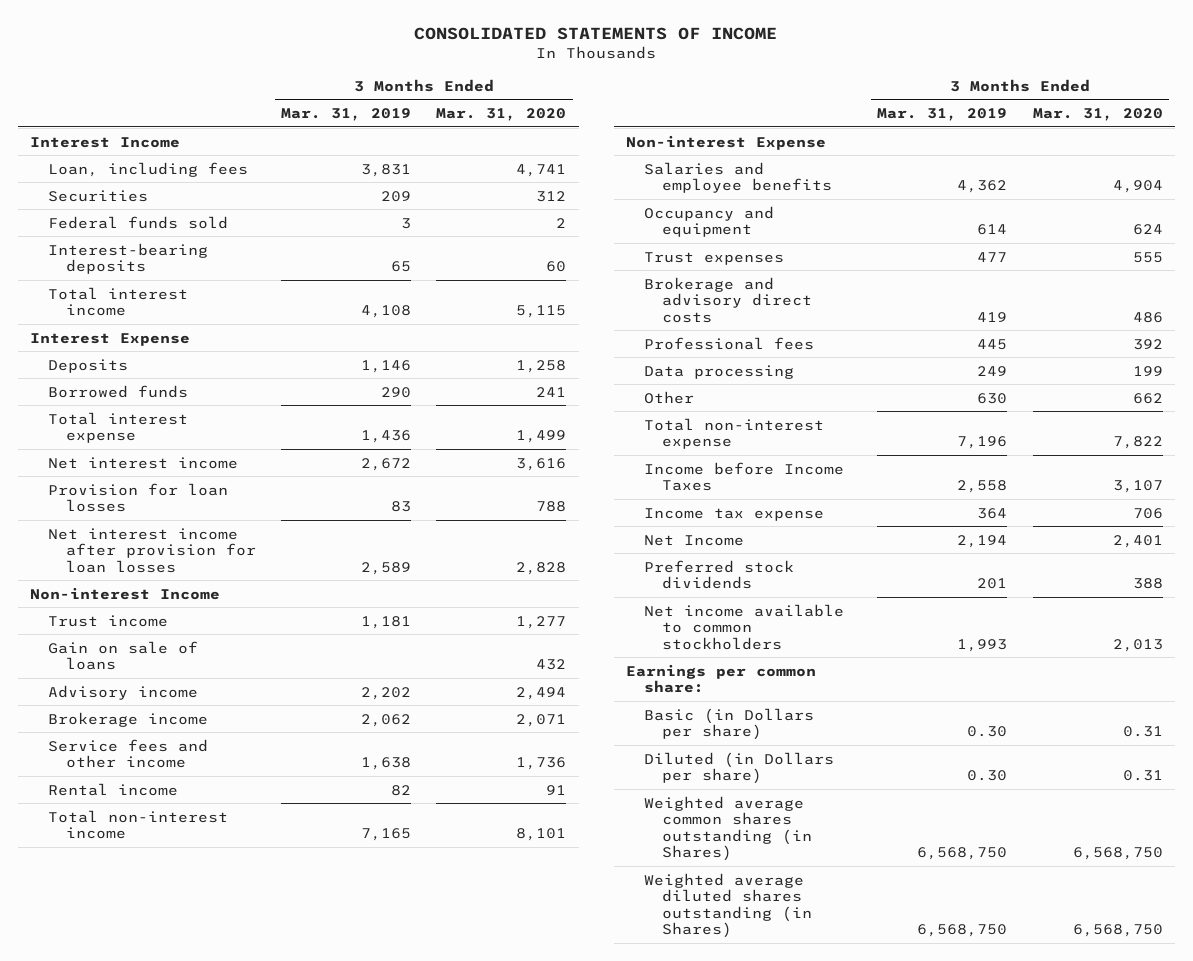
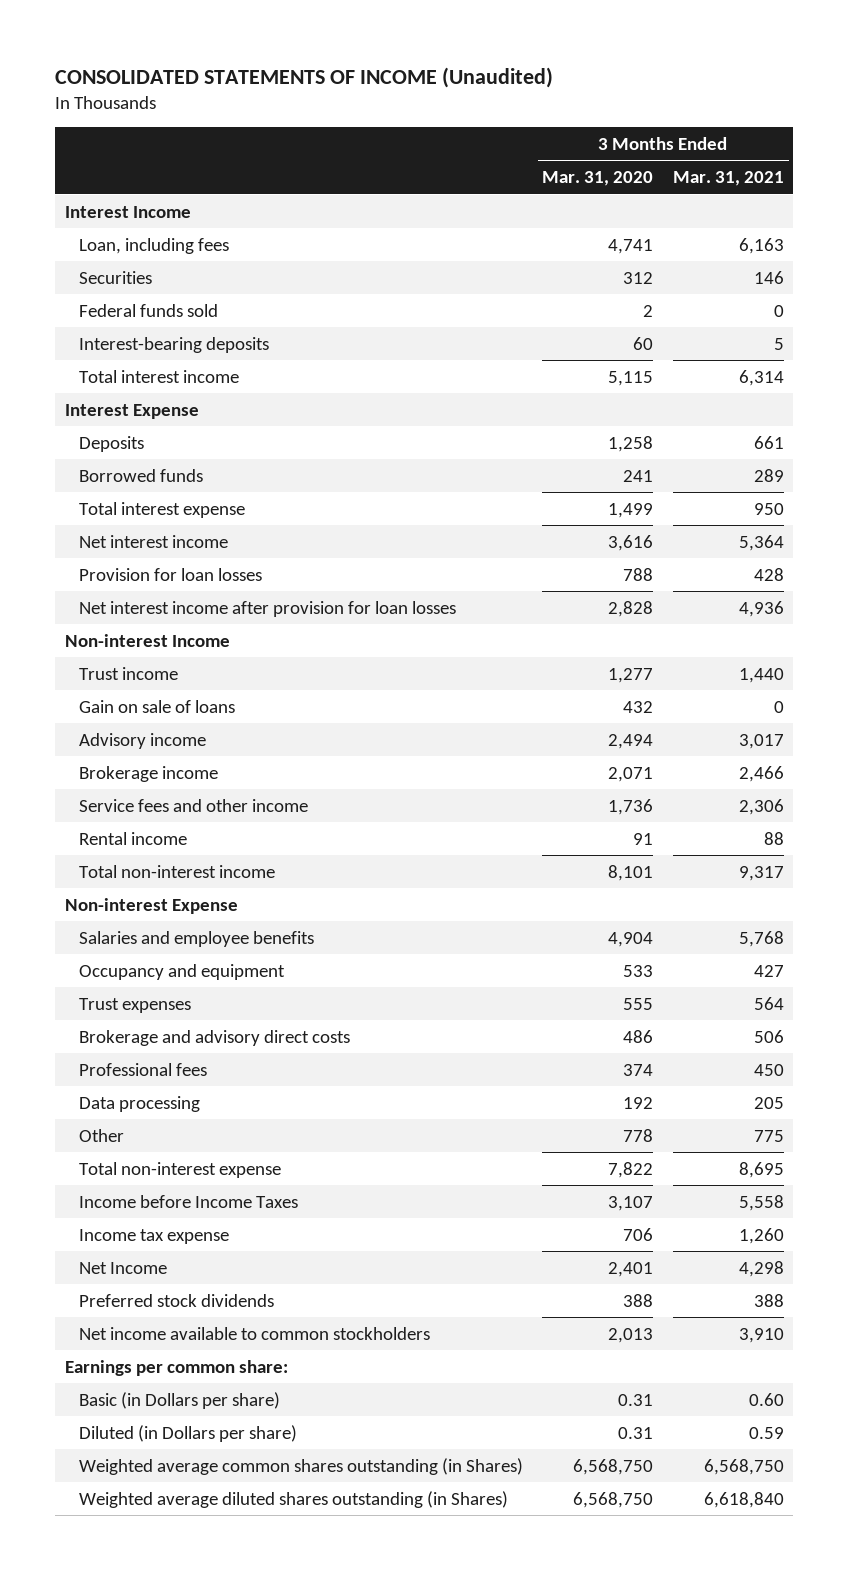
- CONSOLIDATED STATEMENTS OF INCOME
+ CONSOLIDATED STATEMENTS OF INCOME (Unaudited)
- | 3 Months Ended Mar. 31, 2019 | 3 Months Ended Mar. 31, 2020
+ | 3 Months Ended Mar. 31, 2020 | 3 Months Ended Mar. 31, 2021
- Occupancy and equipment | 614 | 624
+ Occupancy and equipment | 533 | 427
- Professional fees | 445 | 392
- Data processing | 249 | 199
- Other | 630 | 662
+ Professional fees | 374 | 450
+ Data processing | 192 | 205
+ Other | 778 | 775

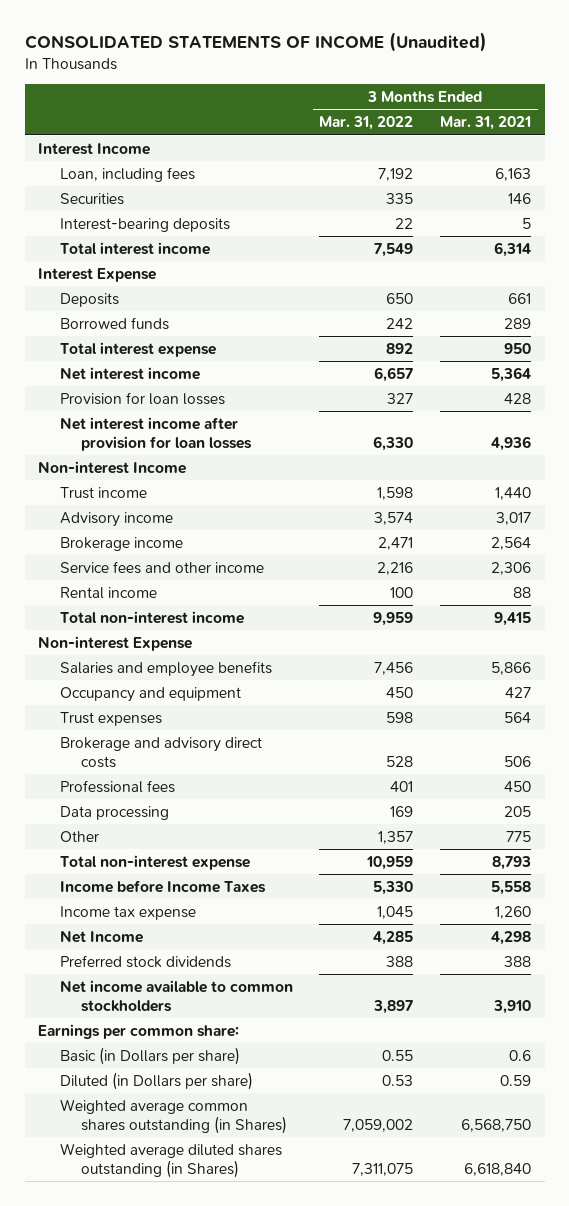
- | 3 Months Ended Mar. 31, 2020 | 3 Months Ended Mar. 31, 2021
+ | 3 Months Ended Mar. 31, 2022 | 3 Months Ended Mar. 31, 2021
- Federal funds sold | 2 | 0
- Gain on sale of loans | 432 | 0
- Brokerage income | 2,071 | 2,466
+ Brokerage income | 2,471 | 2,564
- Total non-interest income | 8,101 | 9,317
+ Total non-interest income | 9,959 | 9,415
- Salaries and employee benefits | 4,904 | 5,768
+ Salaries and employee benefits | 7,456 | 5,866
- Total non-interest expense | 7,822 | 8,695
+ Total non-interest expense | 10,959 | 8,793
- Basic (in Dollars per share) | 0.31 | 0.60
+ Basic (in Dollars per share) | 0.55 | 0.6

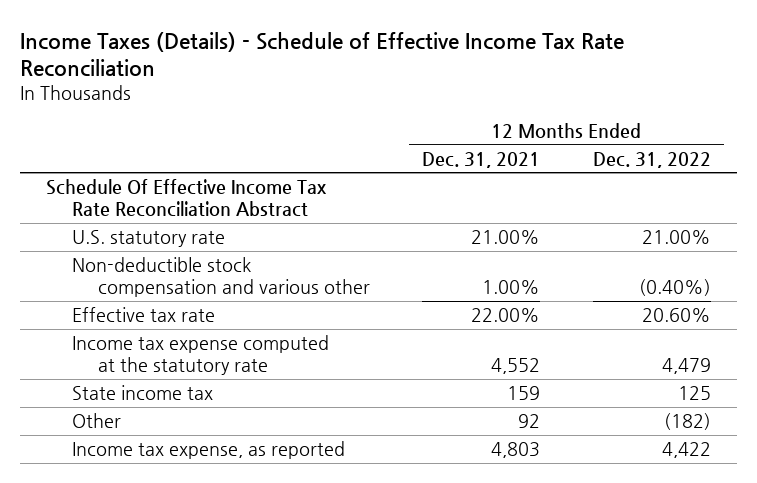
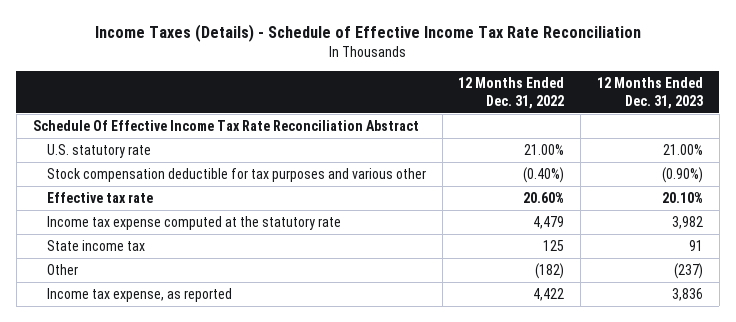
- | 12 Months Ended Dec. 31, 2021 | 12 Months Ended Dec. 31, 2022
+ | 12 Months Ended Dec. 31, 2022 | 12 Months Ended Dec. 31, 2023
- Non-deductible stock compensation and various other | 1.00% | (0.40%)
+ Stock compensation deductible for tax purposes and various other | (0.40%) | (0.90%)

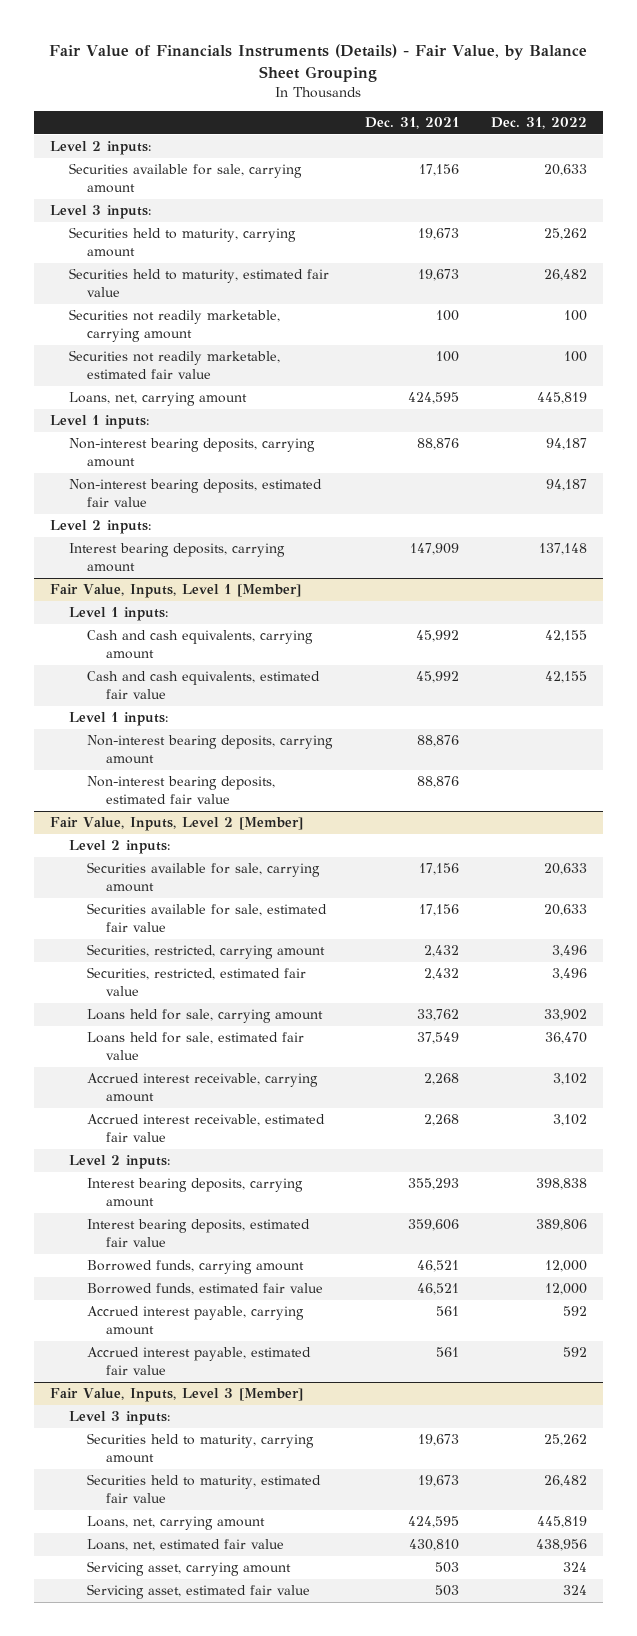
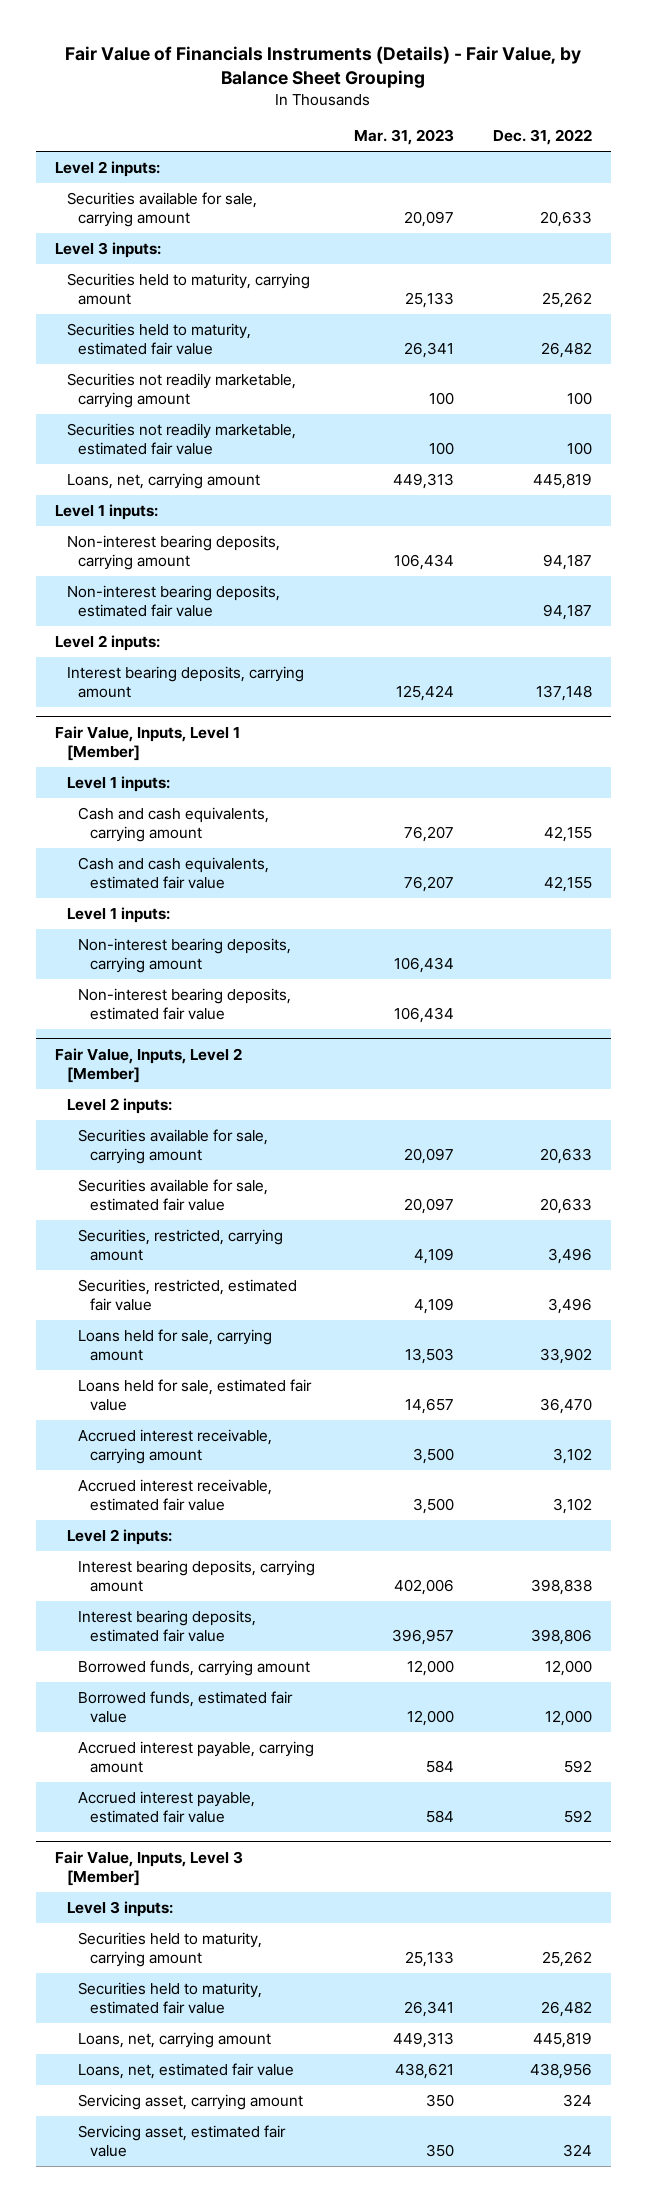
- | Dec. 31, 2021 | Dec. 31, 2022
+ | Mar. 31, 2023 | Dec. 31, 2022
@ Fair Value, Inputs, Level 2 [Member]
- Interest bearing deposits, estimated fair value | 359,606 | 389,806
+ Interest bearing deposits, estimated fair value | 396,957 | 398,806

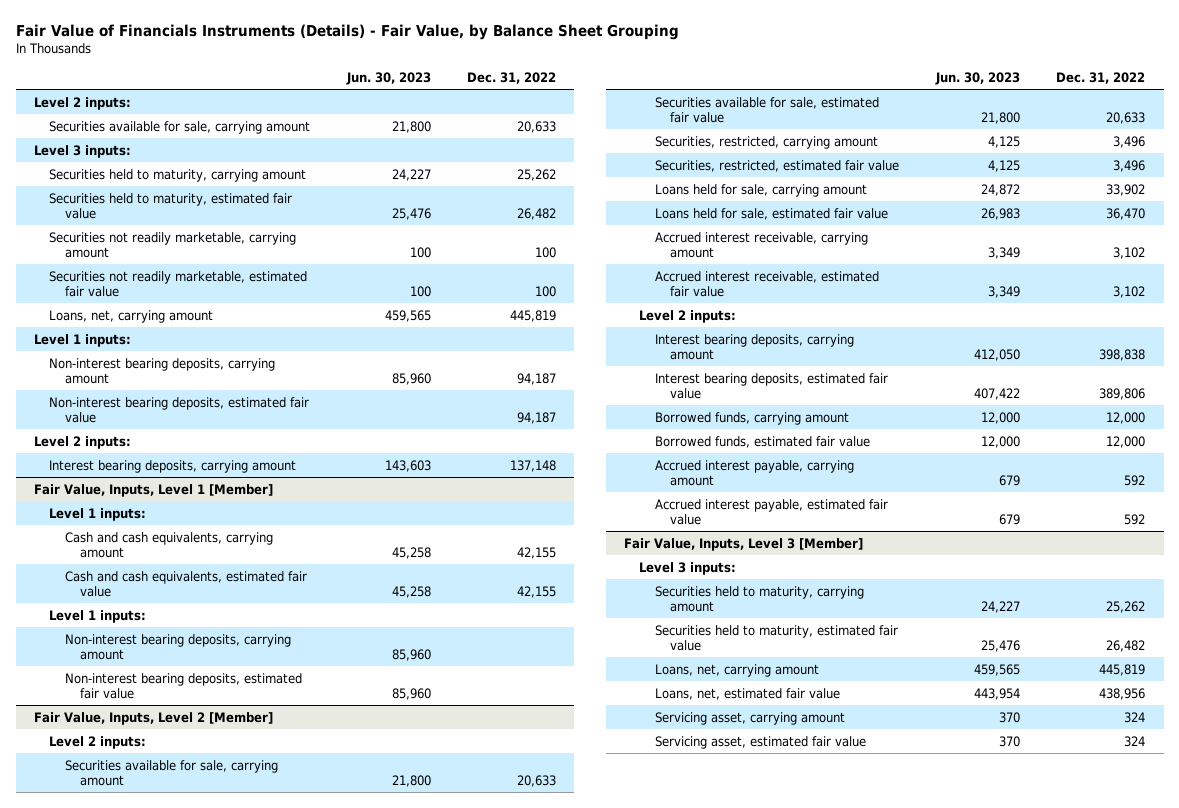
- | Mar. 31, 2023 | Dec. 31, 2022
+ | Jun. 30, 2023 | Dec. 31, 2022
@ Fair Value, Inputs, Level 2 [Member]
- Interest bearing deposits, estimated fair value | 396,957 | 398,806
+ Interest bearing deposits, estimated fair value | 407,422 | 389,806

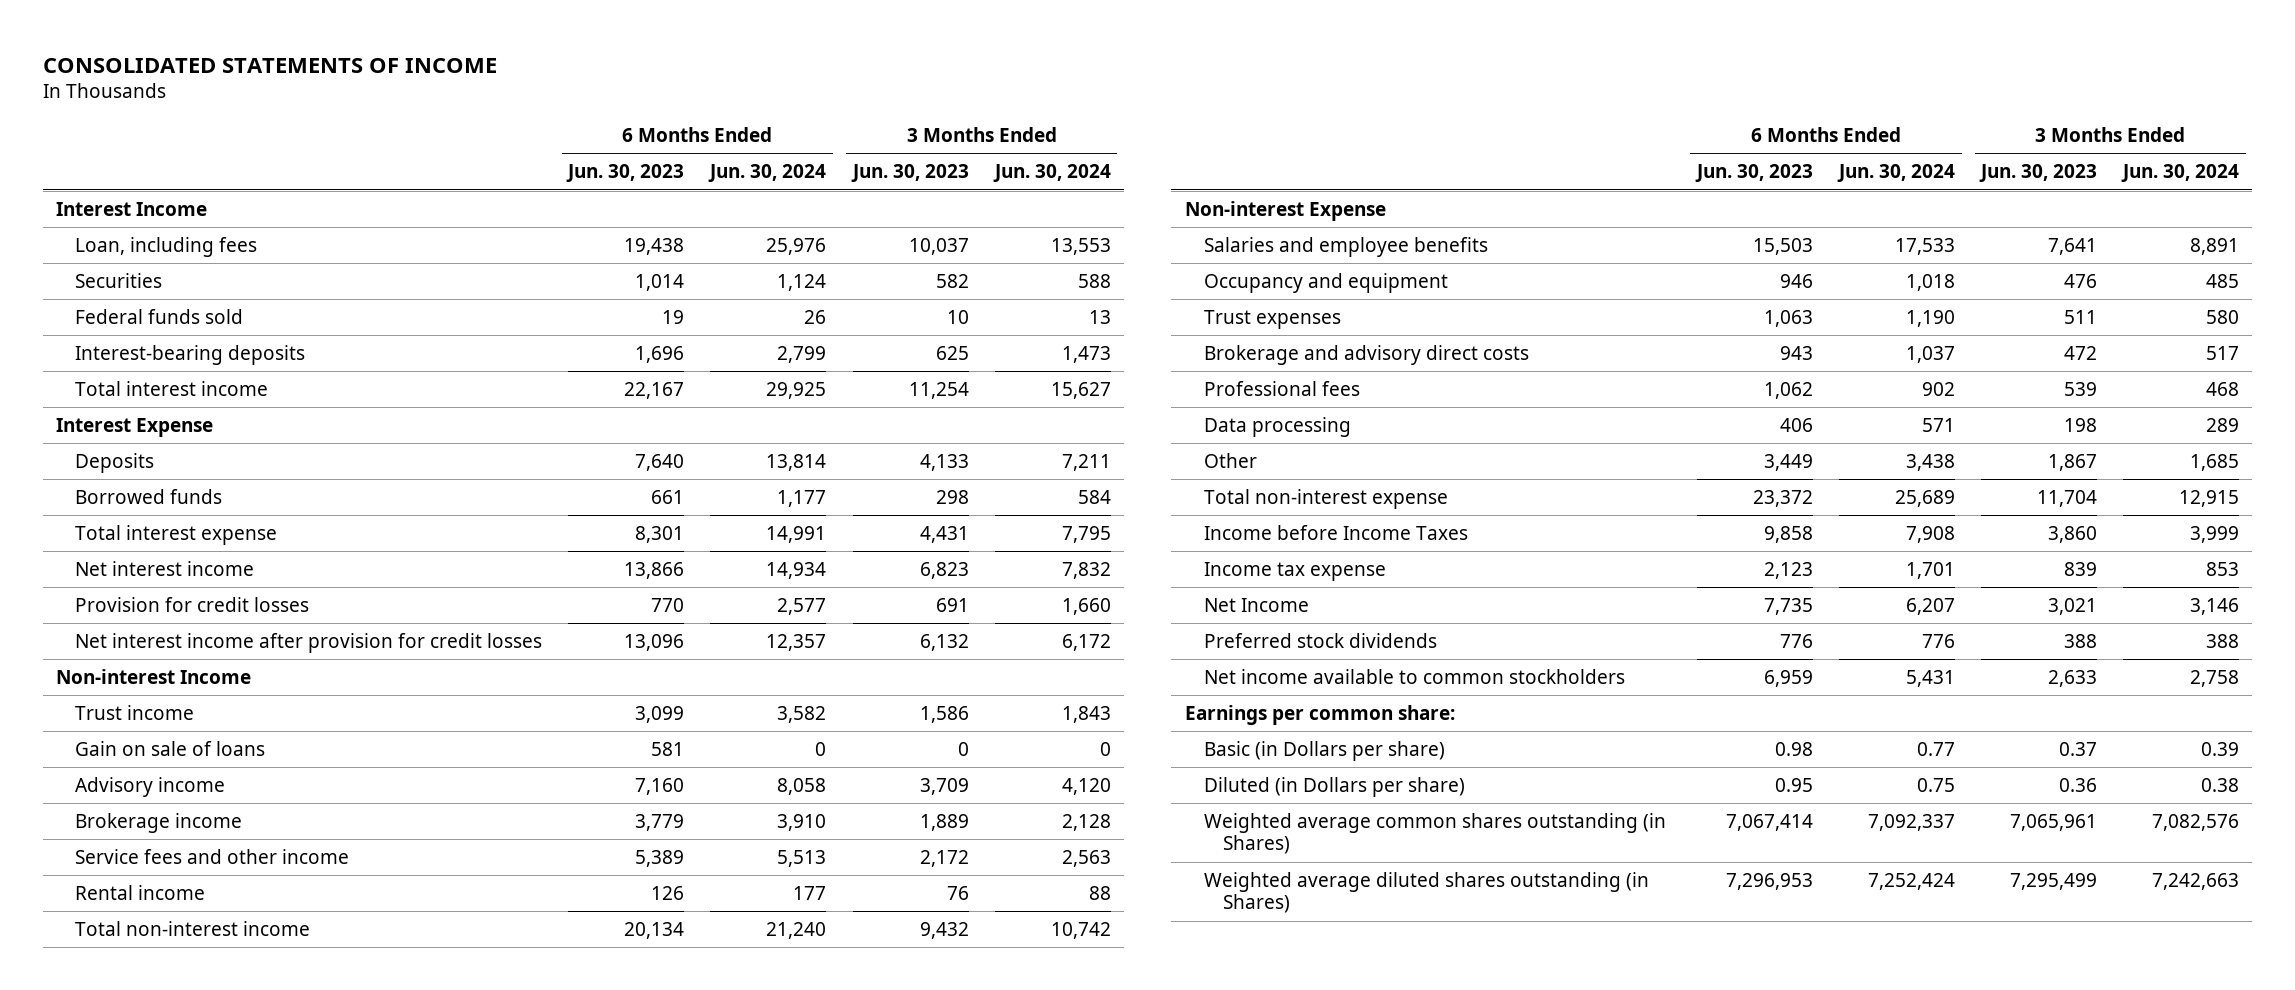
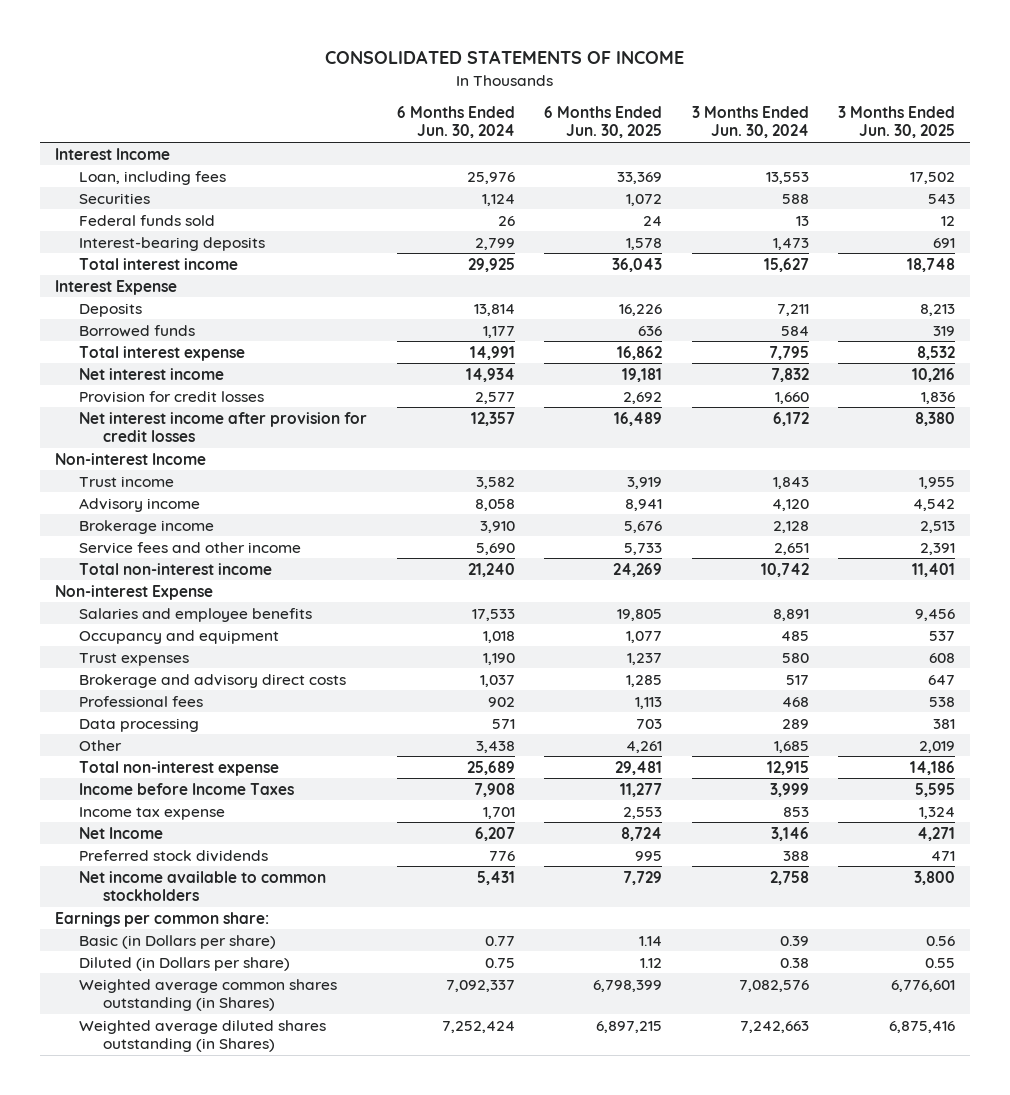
- | 6 Months Ended Jun. 30, 2023 | 6 Months Ended Jun. 30, 2024 | 3 Months Ended Jun. 30, 2023 | 3 Months Ended Jun. 30, 2024
+ | 6 Months Ended Jun. 30, 2024 | 6 Months Ended Jun. 30, 2025 | 3 Months Ended Jun. 30, 2024 | 3 Months Ended Jun. 30, 2025
- Gain on sale of loans | 581 | 0 | 0 | 0
- Service fees and other income | 5,389 | 5,513 | 2,172 | 2,563
- Rental income | 126 | 177 | 76 | 88
+ Service fees and other income | 5,690 | 5,733 | 2,651 | 2,391

